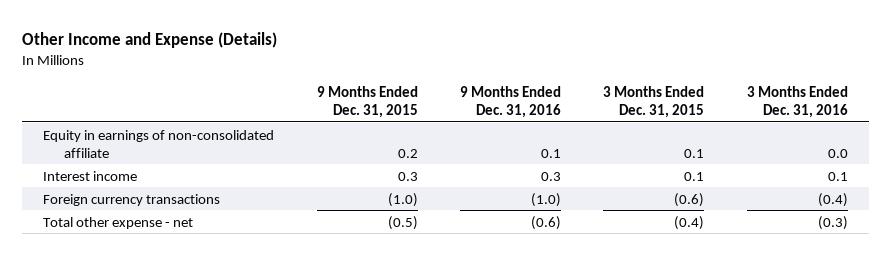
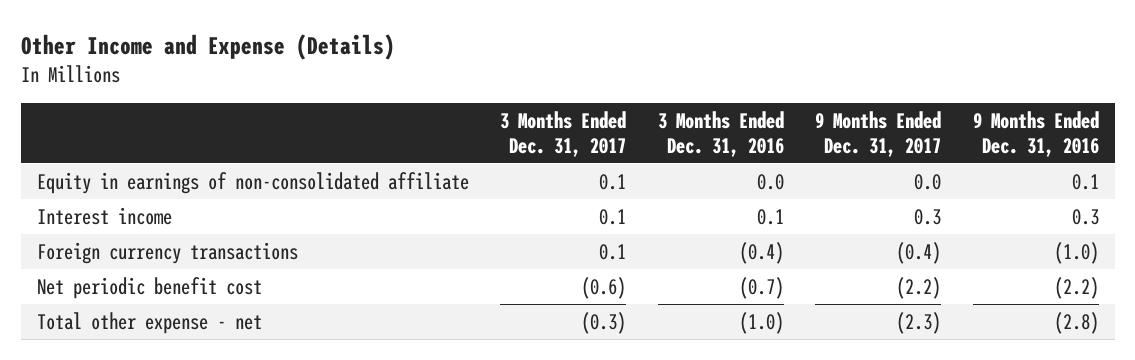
- | 9 Months Ended Dec. 31, 2015 | 9 Months Ended Dec. 31, 2016 | 3 Months Ended Dec. 31, 2015 | 3 Months Ended Dec. 31, 2016
+ | 3 Months Ended Dec. 31, 2017 | 3 Months Ended Dec. 31, 2016 | 9 Months Ended Dec. 31, 2017 | 9 Months Ended Dec. 31, 2016
- Total other expense - net | (0.5) | (0.6) | (0.4) | (0.3)
+ Net periodic benefit cost | (0.6) | (0.7) | (2.2) | (2.2)
+ Total other expense - net | (0.3) | (1.0) | (2.3) | (2.8)

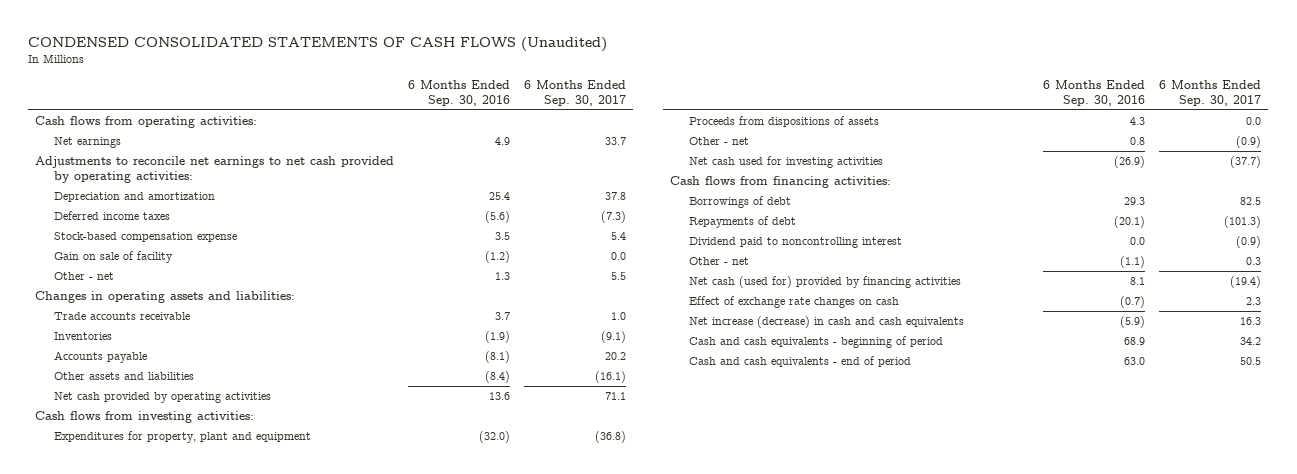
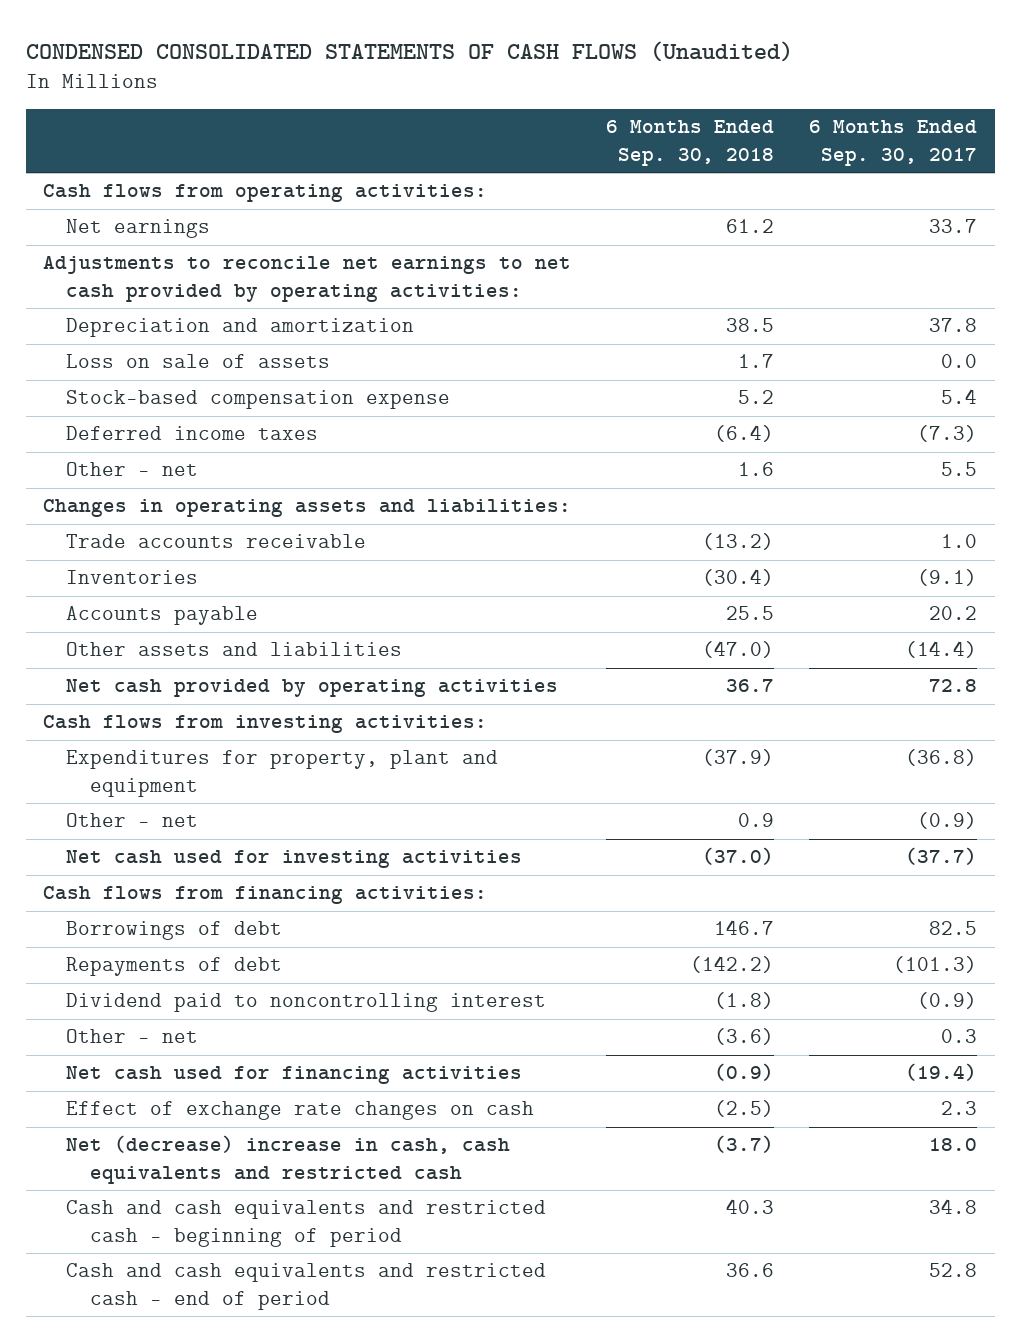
- | 6 Months Ended Sep. 30, 2016 | 6 Months Ended Sep. 30, 2017
+ | 6 Months Ended Sep. 30, 2018 | 6 Months Ended Sep. 30, 2017
+ Loss on sale of assets | 1.7 | 0.0
- Gain on sale of facility | (1.2) | 0.0
moved down: Deferred income taxes | (6.4) | (7.3)
- Other assets and liabilities | (8.4) | (16.1)
- Net cash provided by operating activities | 13.6 | 71.1
+ Other assets and liabilities | (47.0) | (14.4)
+ Net cash provided by operating activities | 36.7 | 72.8
- Proceeds from dispositions of assets | 4.3 | 0.0
- Net cash (used for) provided by financing activities | 8.1 | (19.4)
+ Net cash used for financing activities | (0.9) | (19.4)
- Net increase (decrease) in cash and cash equivalents | (5.9) | 16.3
- Cash and cash equivalents - beginning of period | 68.9 | 34.2
- Cash and cash equivalents - end of period | 63.0 | 50.5
+ Net (decrease) increase in cash, cash equivalents and restricted cash | (3.7) | 18.0
+ Cash and cash equivalents and restricted cash - beginning of period | 40.3 | 34.8
+ Cash and cash equivalents and restricted cash - end of period | 36.6 | 52.8

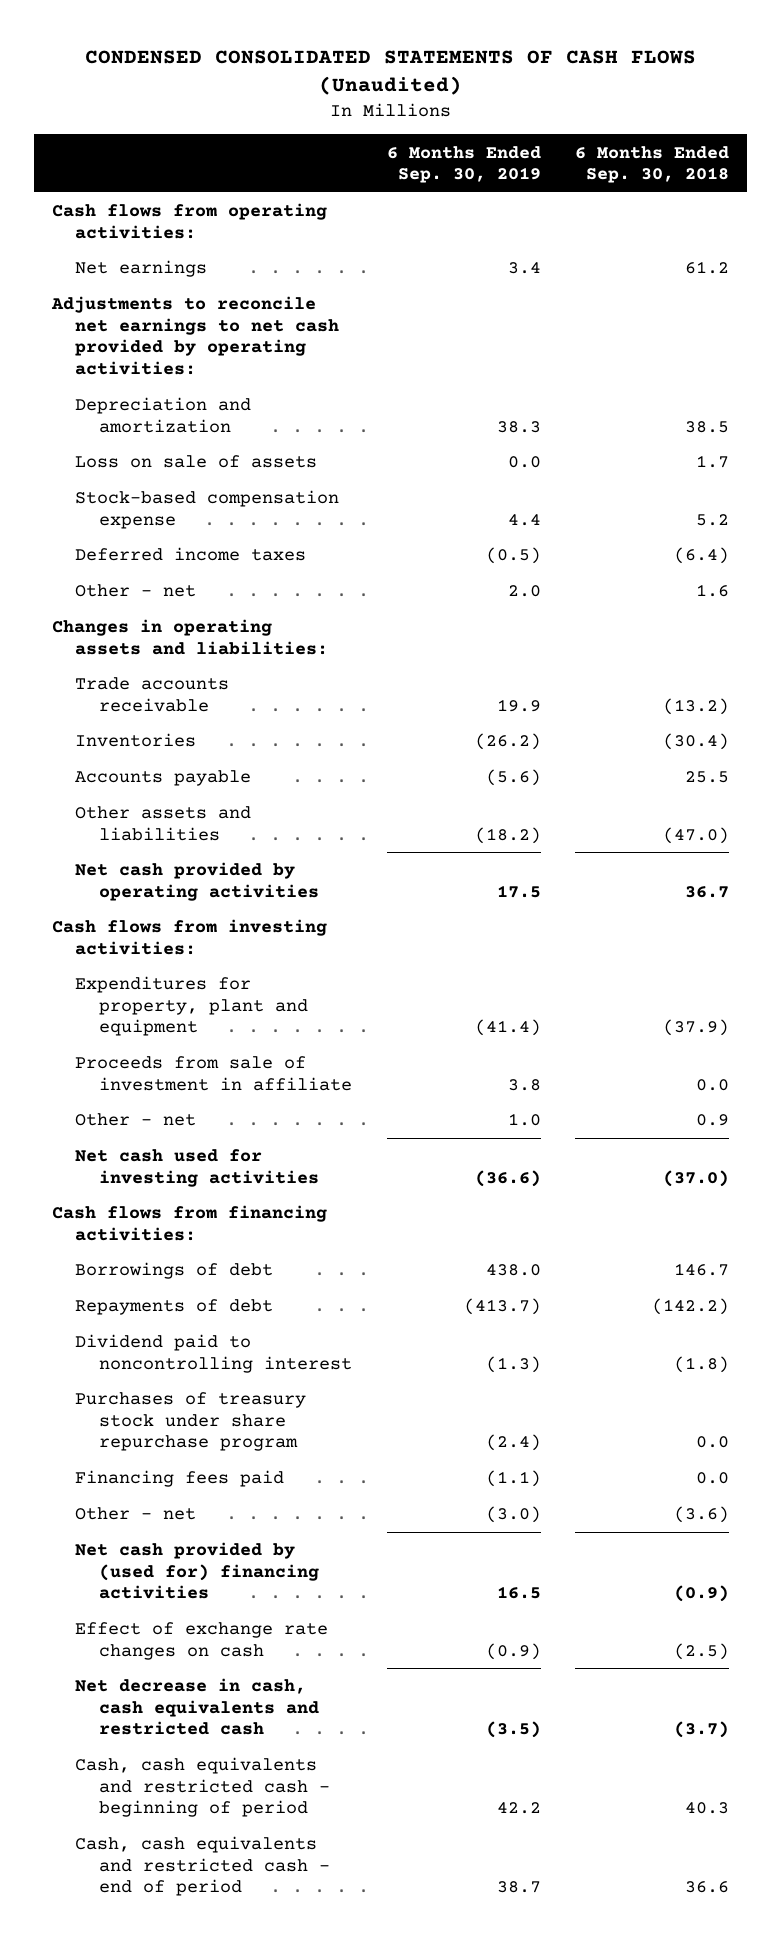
- | 6 Months Ended Sep. 30, 2018 | 6 Months Ended Sep. 30, 2017
+ | 6 Months Ended Sep. 30, 2019 | 6 Months Ended Sep. 30, 2018
+ Proceeds from sale of investment in affiliate | 3.8 | 0.0
+ Purchases of treasury stock under share repurchase program | (2.4) | 0.0
+ Financing fees paid | (1.1) | 0.0
- Net cash used for financing activities | (0.9) | (19.4)
+ Net cash provided by (used for) financing activities | 16.5 | (0.9)
- Net (decrease) increase in cash, cash equivalents and restricted cash | (3.7) | 18.0
- Cash and cash equivalents and restricted cash - beginning of period | 40.3 | 34.8
- Cash and cash equivalents and restricted cash - end of period | 36.6 | 52.8
+ Net decrease in cash, cash equivalents and restricted cash | (3.5) | (3.7)
+ Cash, cash equivalents and restricted cash - beginning of period | 42.2 | 40.3
+ Cash, cash equivalents and restricted cash - end of period | 38.7 | 36.6

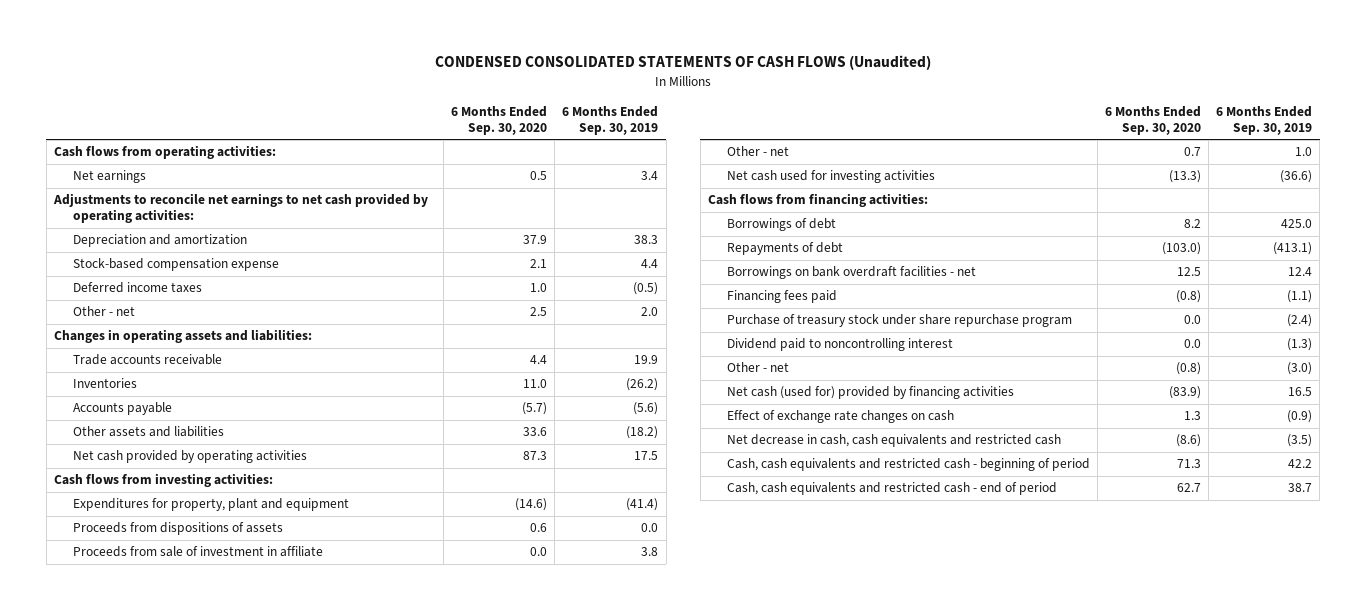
- | 6 Months Ended Sep. 30, 2019 | 6 Months Ended Sep. 30, 2018
+ | 6 Months Ended Sep. 30, 2020 | 6 Months Ended Sep. 30, 2019
- Loss on sale of assets | 0.0 | 1.7
+ Proceeds from dispositions of assets | 0.6 | 0.0
- Borrowings of debt | 438.0 | 146.7
- Repayments of debt | (413.7) | (142.2)
- Purchases of treasury stock under share repurchase program | (2.4) | 0.0
+ Borrowings of debt | 8.2 | 425.0
+ Repayments of debt | (103.0) | (413.1)
+ Borrowings on bank overdraft facilities - net | 12.5 | 12.4
+ Purchase of treasury stock under share repurchase program | 0.0 | (2.4)
moved down: Dividend paid to noncontrolling interest | 0.0 | (1.3)
- Net cash provided by (used for) financing activities | 16.5 | (0.9)
+ Net cash (used for) provided by financing activities | (83.9) | 16.5

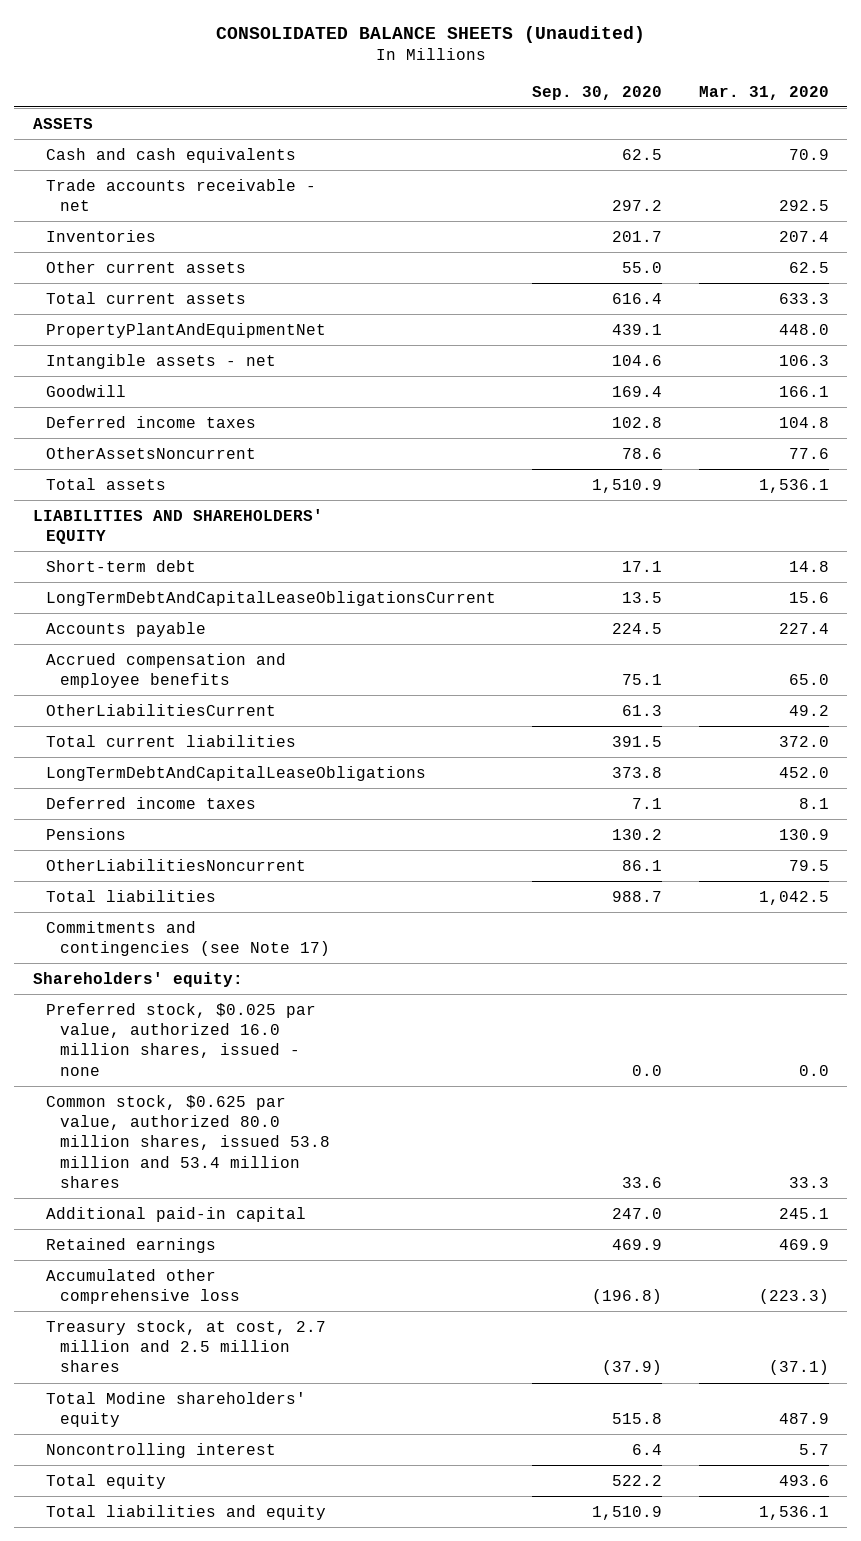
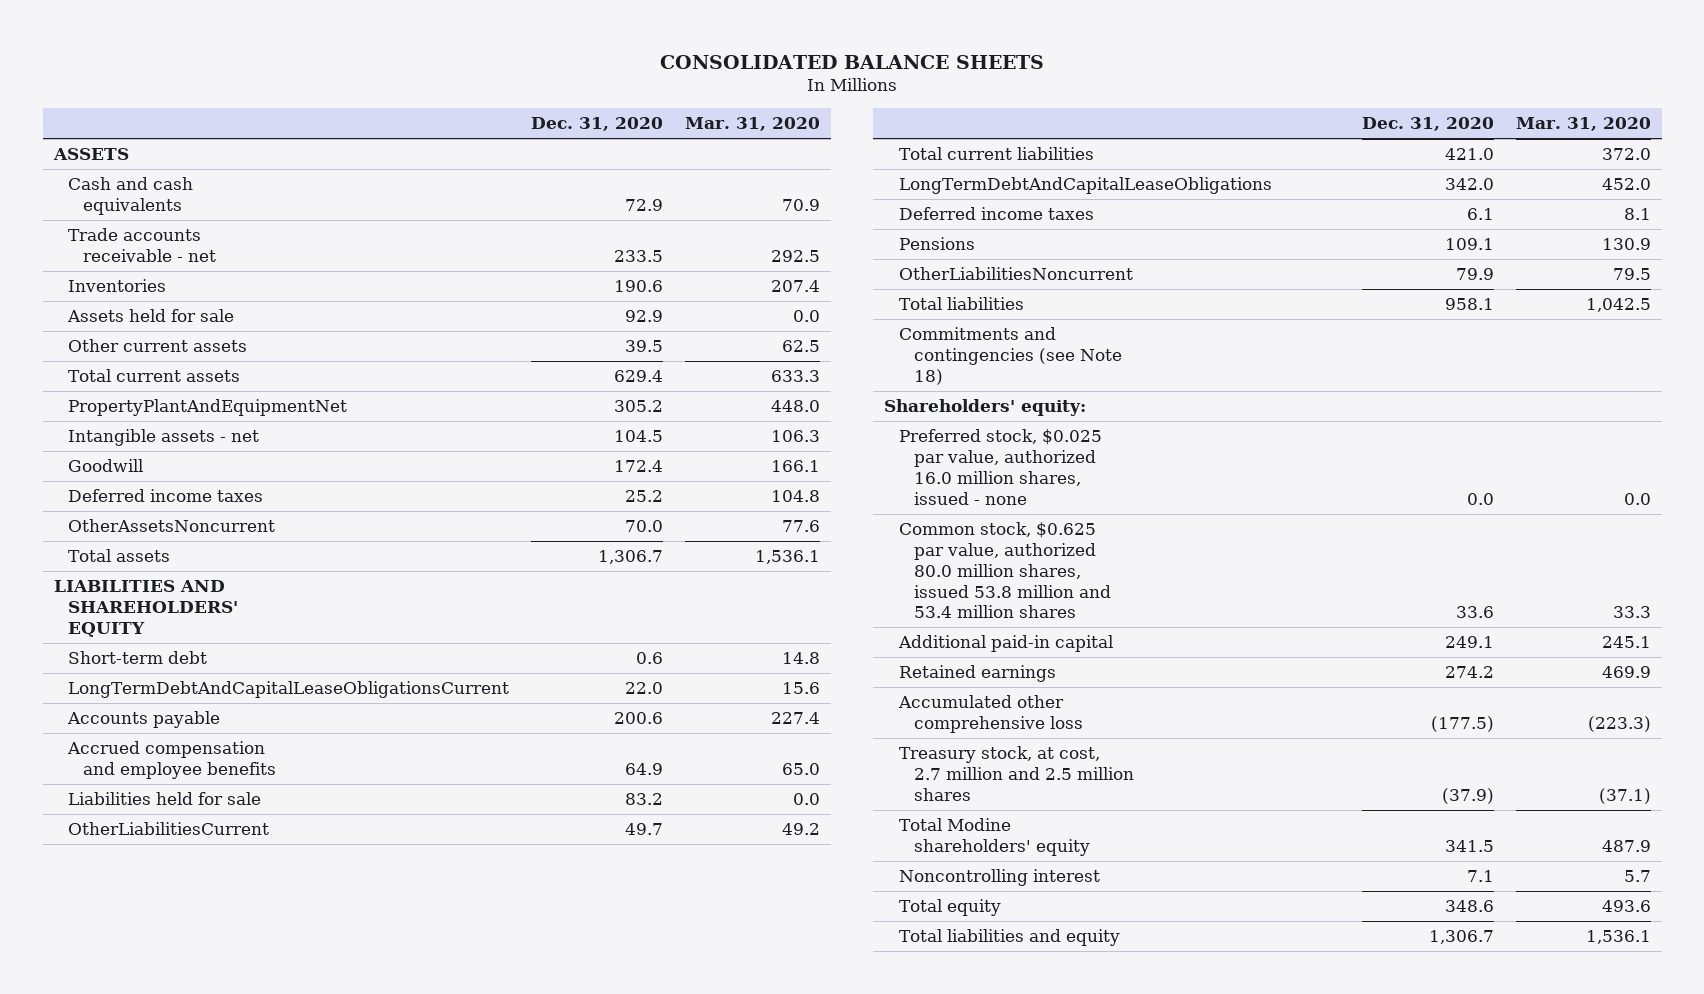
- CONSOLIDATED BALANCE SHEETS (Unaudited)
+ CONSOLIDATED BALANCE SHEETS
- | Sep. 30, 2020 | Mar. 31, 2020
+ | Dec. 31, 2020 | Mar. 31, 2020
+ Assets held for sale | 92.9 | 0.0
+ Liabilities held for sale | 83.2 | 0.0
- Commitments and contingencies (see Note 17)
+ Commitments and contingencies (see Note 18)

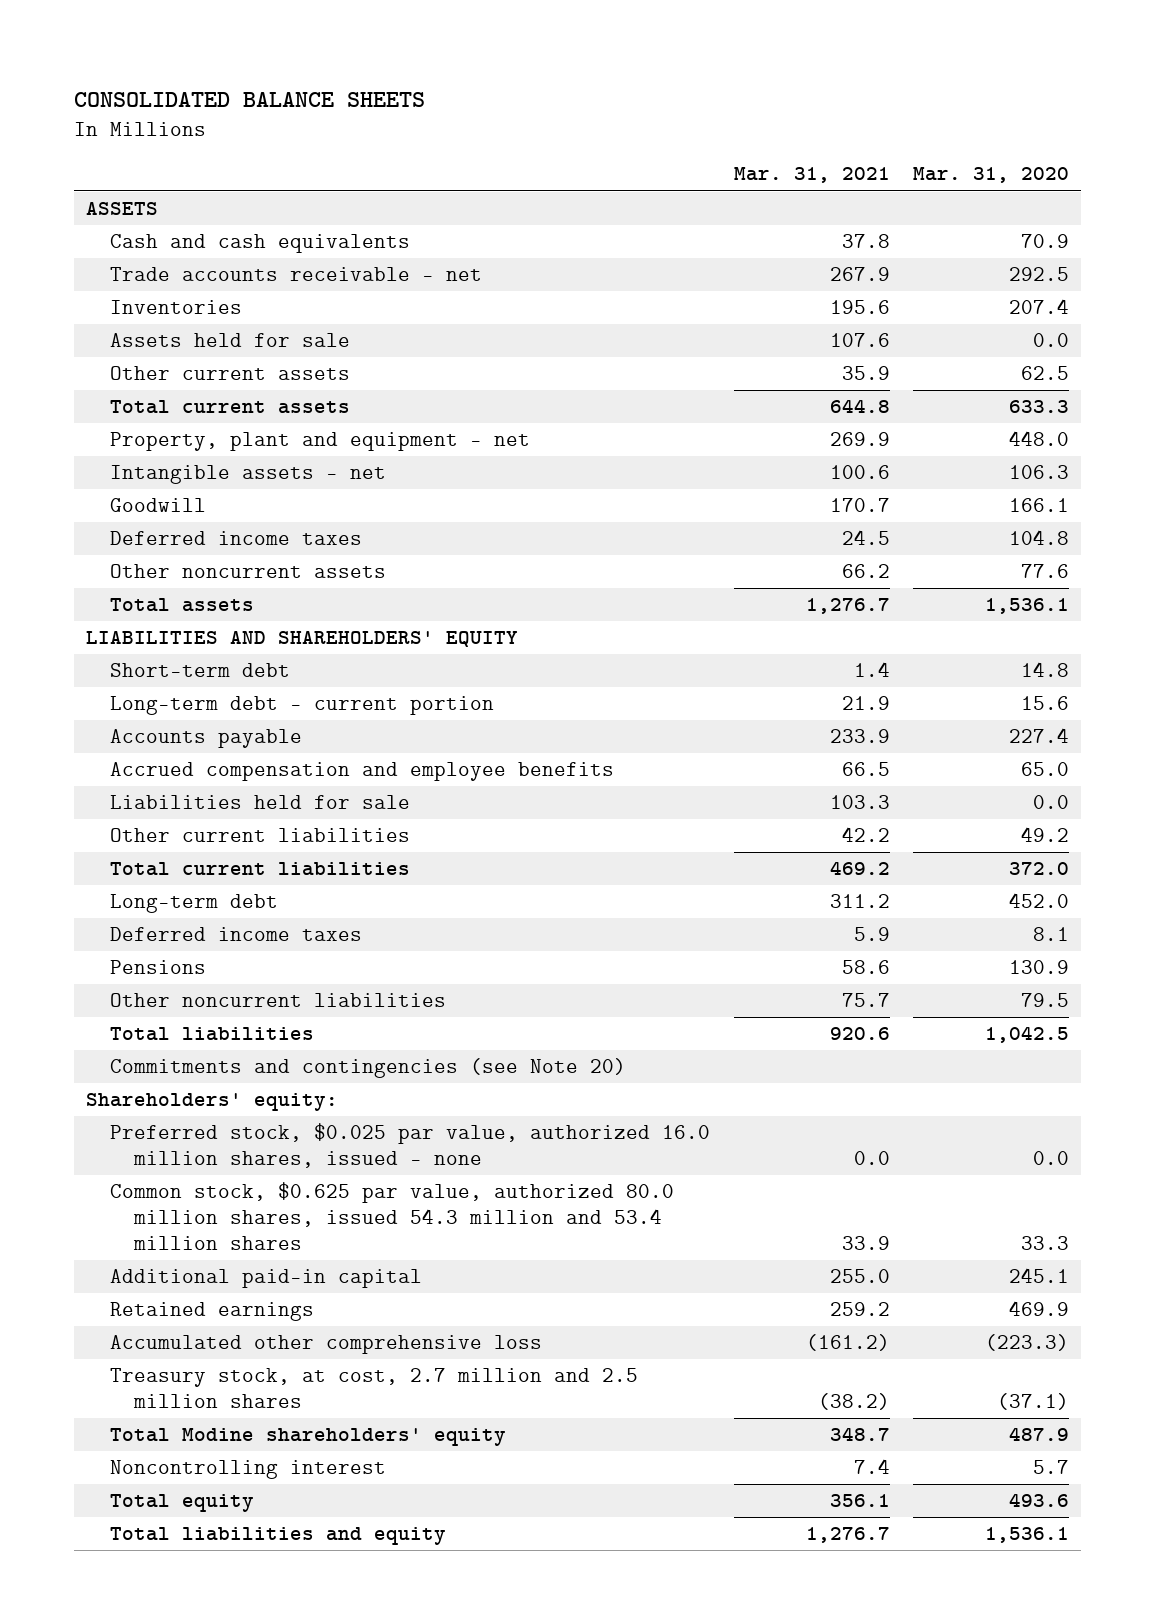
- | Dec. 31, 2020 | Mar. 31, 2020
+ | Mar. 31, 2021 | Mar. 31, 2020
- PropertyPlantAndEquipmentNet | 305.2 | 448.0
+ Property, plant and equipment - net | 269.9 | 448.0
- OtherAssetsNoncurrent | 70.0 | 77.6
+ Other noncurrent assets | 66.2 | 77.6
- LongTermDebtAndCapitalLeaseObligationsCurrent | 22.0 | 15.6
+ Long-term debt - current portion | 21.9 | 15.6
- OtherLiabilitiesCurrent | 49.7 | 49.2
+ Other current liabilities | 42.2 | 49.2
- LongTermDebtAndCapitalLeaseObligations | 342.0 | 452.0
+ Long-term debt | 311.2 | 452.0
- OtherLiabilitiesNoncurrent | 79.9 | 79.5
+ Other noncurrent liabilities | 75.7 | 79.5
- Commitments and contingencies (see Note 18)
+ Commitments and contingencies (see Note 20)
- Common stock, $0.625 par value, authorized 80.0 million shares, issued 53.8 million and 53.4 million shares | 33.6 | 33.3
+ Common stock, $0.625 par value, authorized 80.0 million shares, issued 54.3 million and 53.4 million shares | 33.9 | 33.3

